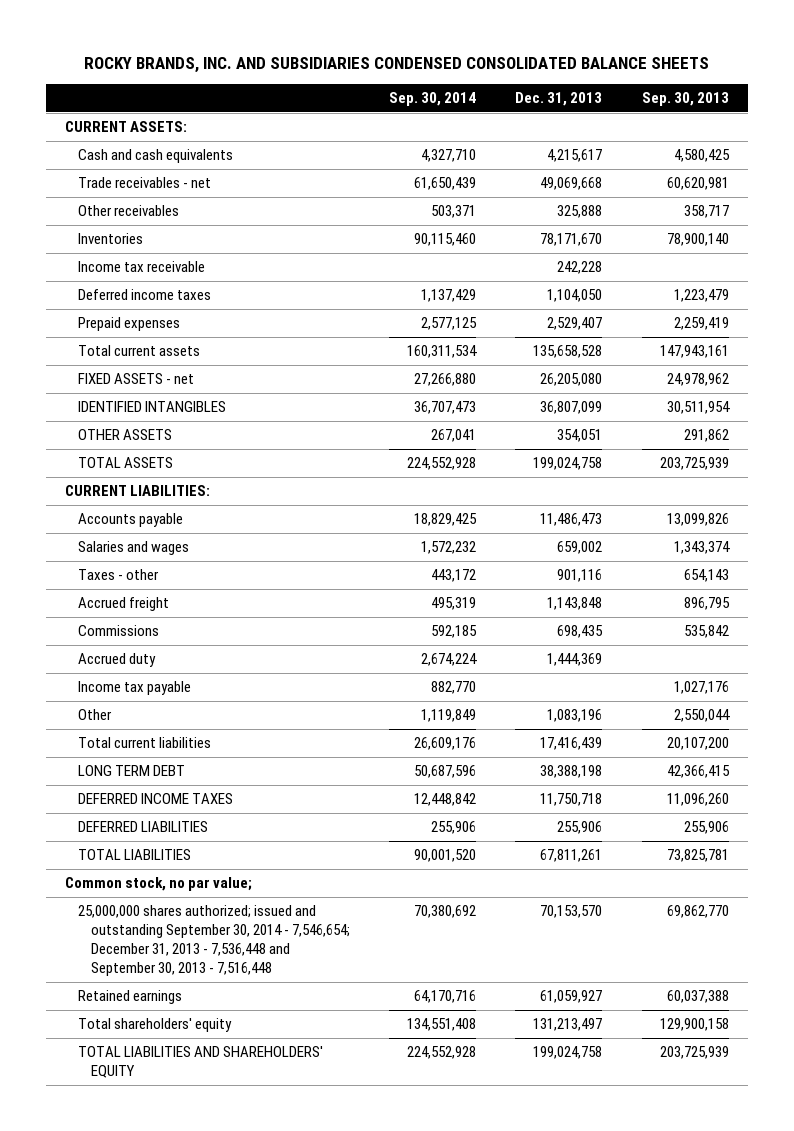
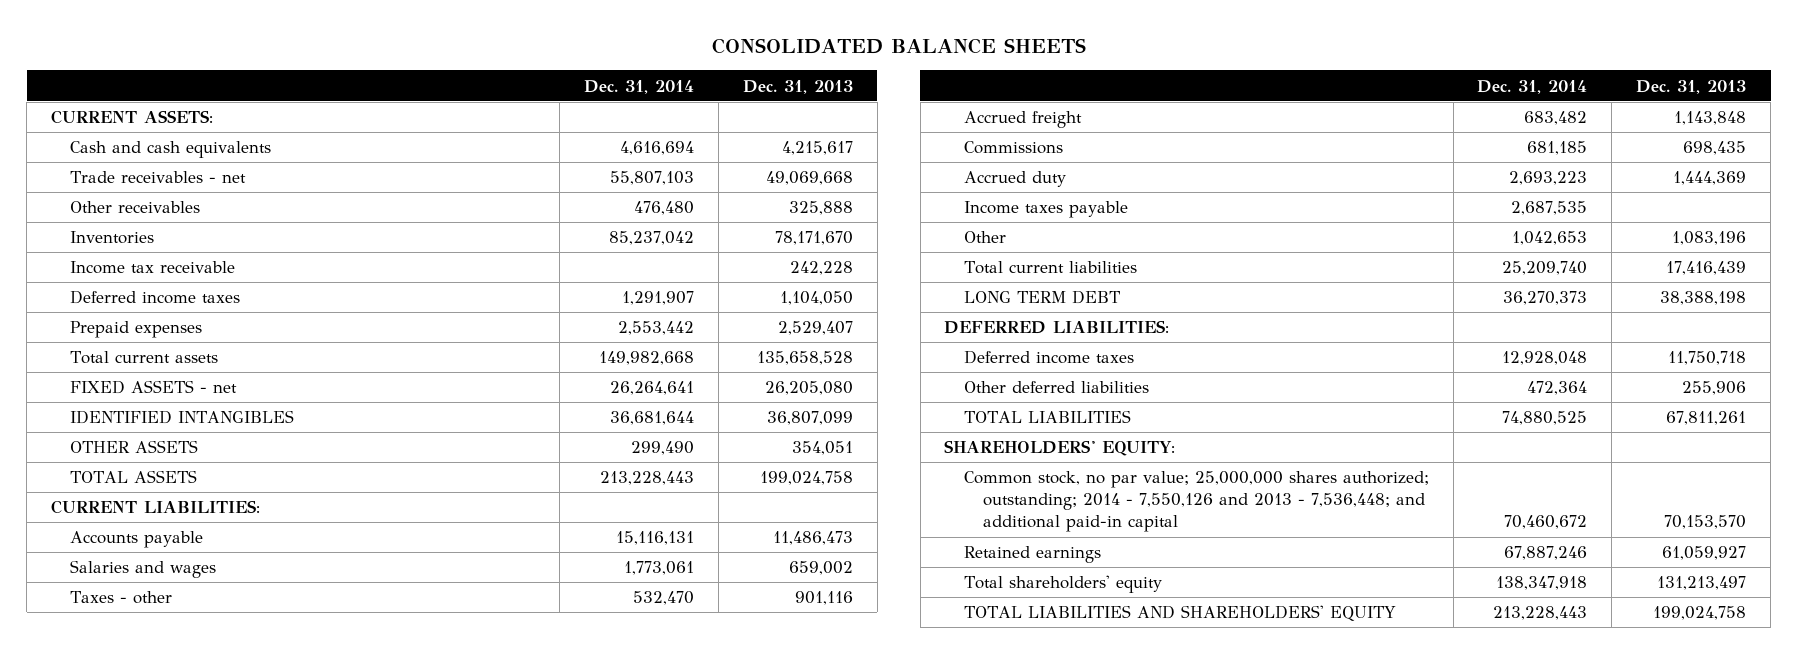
- ROCKY BRANDS, INC. AND SUBSIDIARIES CONDENSED CONSOLIDATED BALANCE SHEETS
+ CONSOLIDATED BALANCE SHEETS
- | Sep. 30, 2014 | Dec. 31, 2013 | Sep. 30, 2013
+ | Dec. 31, 2014 | Dec. 31, 2013
- Income tax payable | 882,770 | | 1,027,176
+ Income taxes payable | 2,687,535 |
- DEFERRED INCOME TAXES | 12,448,842 | 11,750,718 | 11,096,260
- DEFERRED LIABILITIES | 255,906 | 255,906 | 255,906
+ DEFERRED LIABILITIES:
+ Deferred income taxes | 12,928,048 | 11,750,718
+ Other deferred liabilities | 472,364 | 255,906
- Common stock, no par value;
- 25,000,000 shares authorized; issued and outstanding September 30, 2014 - 7,546,654; December 31, 2013 - 7,536,448 and September 30, 2013 - 7,516,448 | 70,380,692 | 70,153,570 | 69,862,770
+ SHAREHOLDERS' EQUITY:
+ Common stock, no par value; 25,000,000 shares authorized; outstanding; 2014 - 7,550,126 and 2013 - 7,536,448; and additional paid-in capital | 70,460,672 | 70,153,570

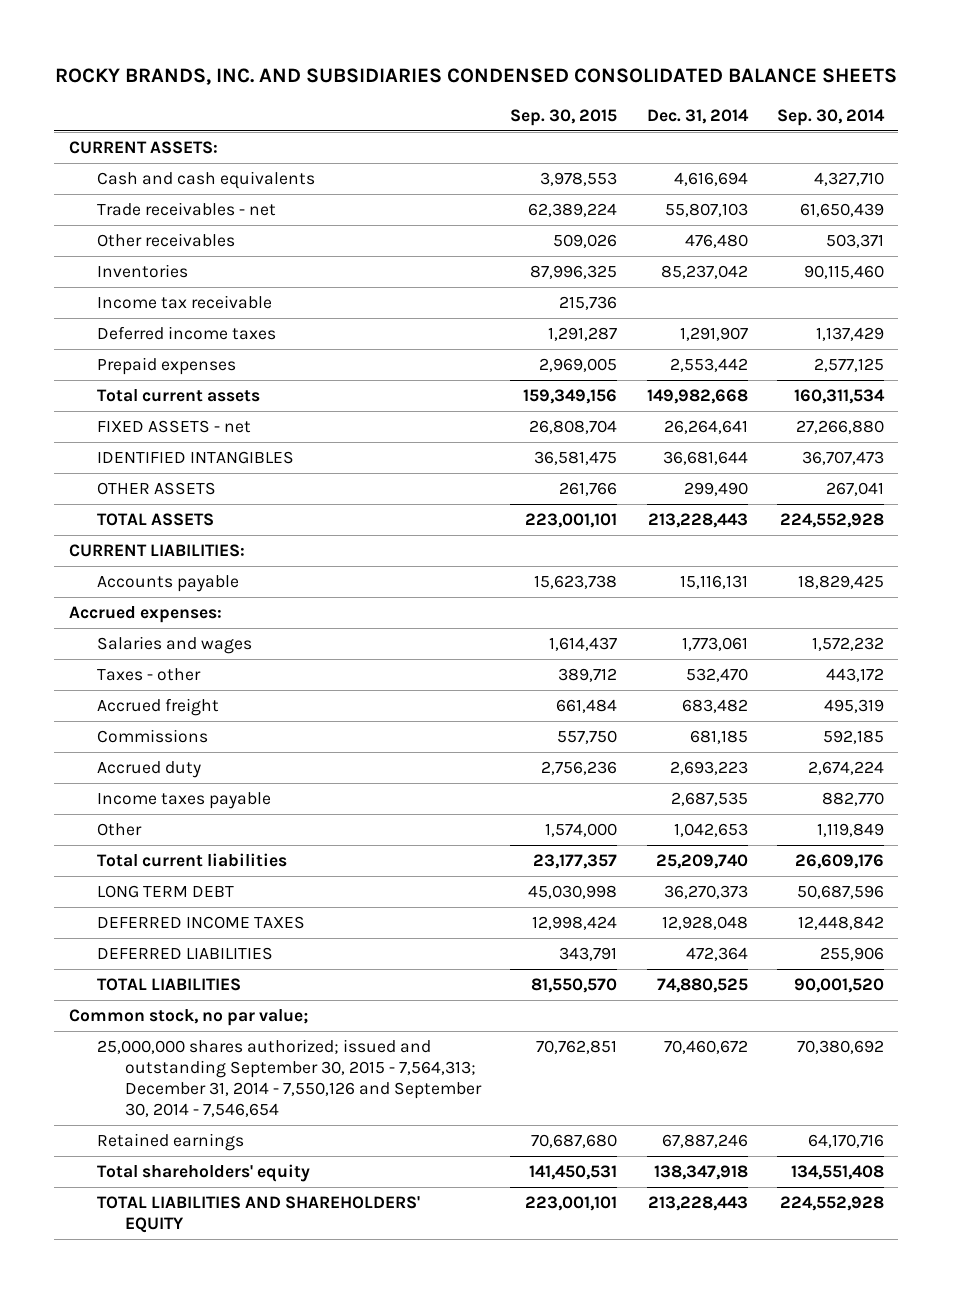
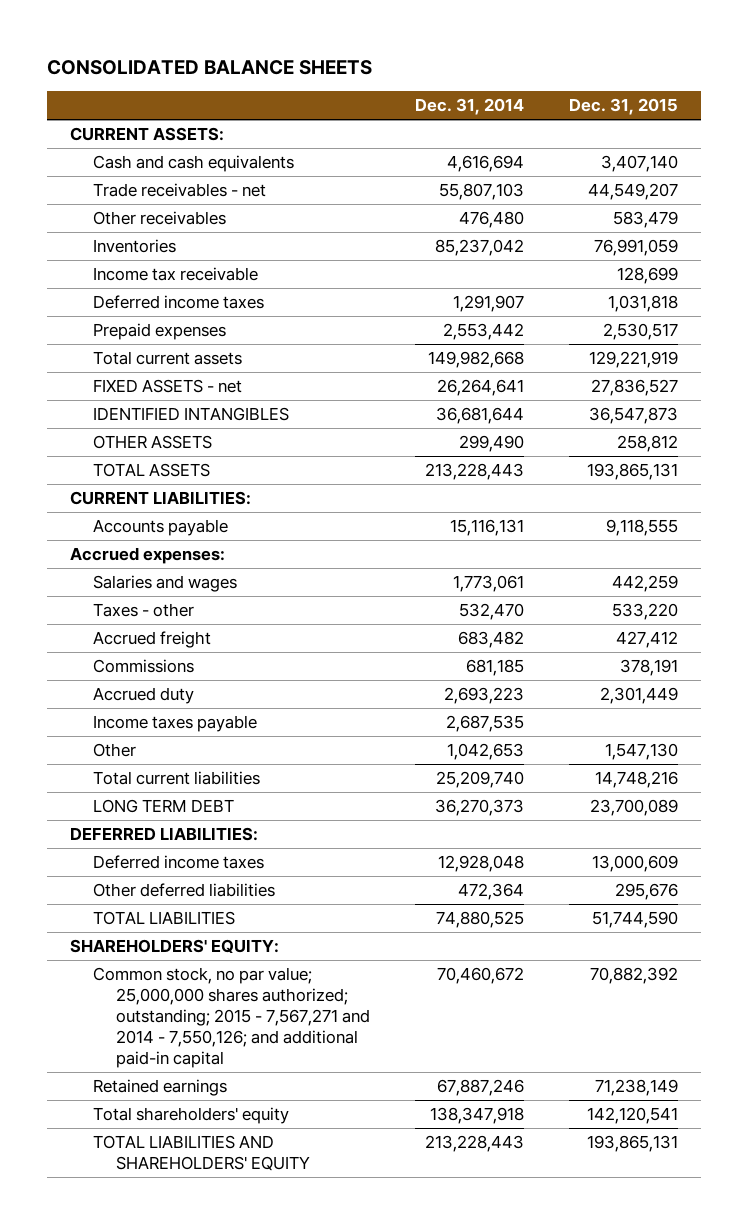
- ROCKY BRANDS, INC. AND SUBSIDIARIES CONDENSED CONSOLIDATED BALANCE SHEETS
+ CONSOLIDATED BALANCE SHEETS
- | Sep. 30, 2015 | Dec. 31, 2014 | Sep. 30, 2014
+ | Dec. 31, 2014 | Dec. 31, 2015
- DEFERRED INCOME TAXES | 12,998,424 | 12,928,048 | 12,448,842
- DEFERRED LIABILITIES | 343,791 | 472,364 | 255,906
+ DEFERRED LIABILITIES:
+ Deferred income taxes | 12,928,048 | 13,000,609
+ Other deferred liabilities | 472,364 | 295,676
- Common stock, no par value;
- 25,000,000 shares authorized; issued and outstanding September 30, 2015 - 7,564,313; December 31, 2014 - 7,550,126 and September 30, 2014 - 7,546,654 | 70,762,851 | 70,460,672 | 70,380,692
+ SHAREHOLDERS' EQUITY:
+ Common stock, no par value; 25,000,000 shares authorized; outstanding; 2015 - 7,567,271 and 2014 - 7,550,126; and additional paid-in capital | 70,460,672 | 70,882,392

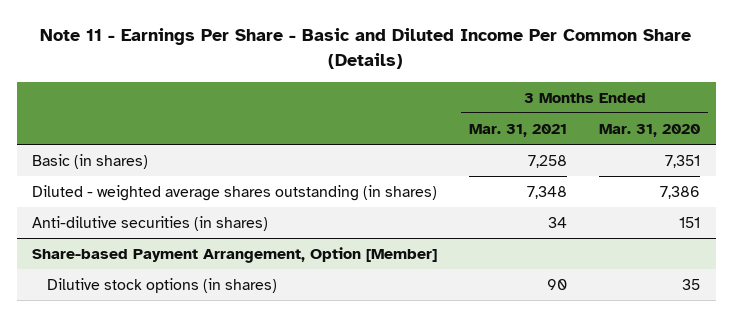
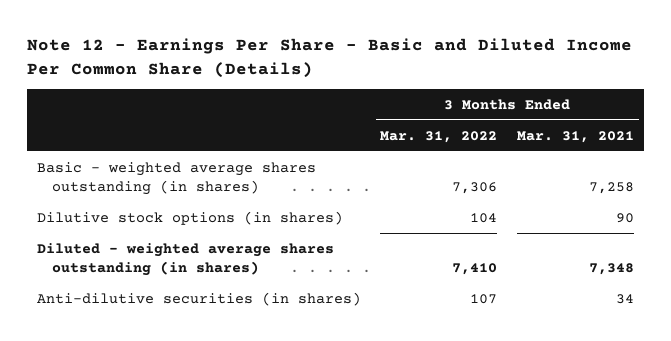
- Note 11 - Earnings Per Share - Basic and Diluted Income Per Common Share (Details)
+ Note 12 - Earnings Per Share - Basic and Diluted Income Per Common Share (Details)
- | 3 Months Ended Mar. 31, 2021 | 3 Months Ended Mar. 31, 2020
+ | 3 Months Ended Mar. 31, 2022 | 3 Months Ended Mar. 31, 2021
- Basic (in shares) | 7,258 | 7,351
+ Basic - weighted average shares outstanding (in shares) | 7,306 | 7,258
+ Dilutive stock options (in shares) | 104 | 90
- Share-based Payment Arrangement, Option [Member]
- Dilutive stock options (in shares) | 90 | 35

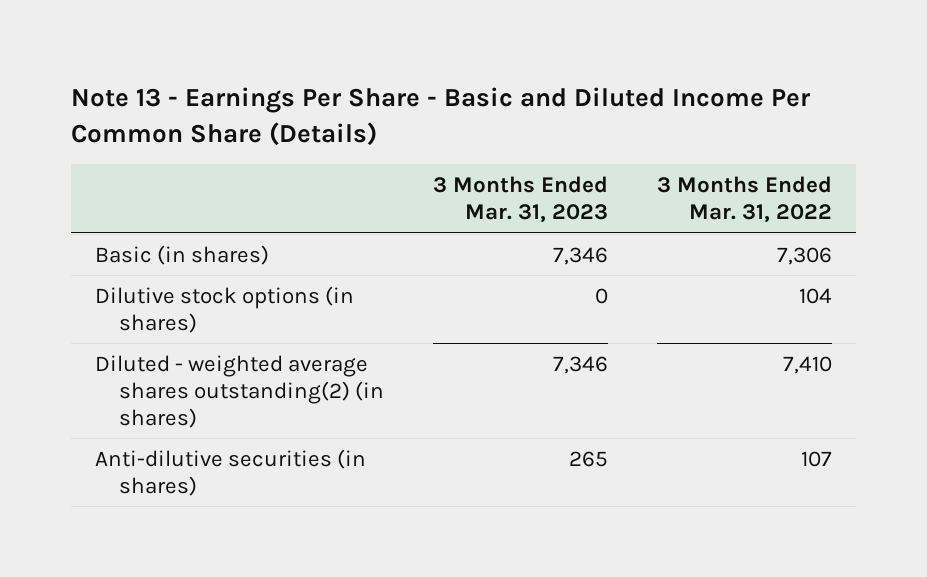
- Note 12 - Earnings Per Share - Basic and Diluted Income Per Common Share (Details)
+ Note 13 - Earnings Per Share - Basic and Diluted Income Per Common Share (Details)
- | 3 Months Ended Mar. 31, 2022 | 3 Months Ended Mar. 31, 2021
+ | 3 Months Ended Mar. 31, 2023 | 3 Months Ended Mar. 31, 2022
- Basic - weighted average shares outstanding (in shares) | 7,306 | 7,258
+ Basic (in shares) | 7,346 | 7,306
- Diluted - weighted average shares outstanding (in shares) | 7,410 | 7,348
+ Diluted - weighted average shares outstanding(2) (in shares) | 7,346 | 7,410

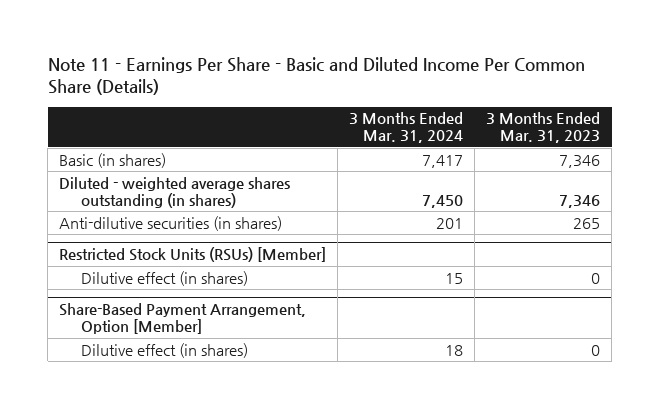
- Note 13 - Earnings Per Share - Basic and Diluted Income Per Common Share (Details)
+ Note 11 - Earnings Per Share - Basic and Diluted Income Per Common Share (Details)
- | 3 Months Ended Mar. 31, 2023 | 3 Months Ended Mar. 31, 2022
+ | 3 Months Ended Mar. 31, 2024 | 3 Months Ended Mar. 31, 2023
- Dilutive stock options (in shares) | 0 | 104
- Diluted - weighted average shares outstanding(2) (in shares) | 7,346 | 7,410
+ Diluted - weighted average shares outstanding (in shares) | 7,450 | 7,346
+ Restricted Stock Units (RSUs) [Member]
+ Dilutive effect (in shares) | 15 | 0
+ Share-Based Payment Arrangement, Option [Member]
+ Dilutive effect (in shares) | 18 | 0

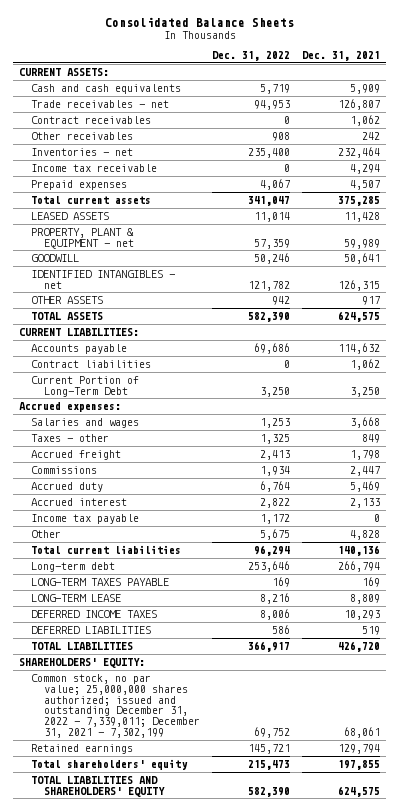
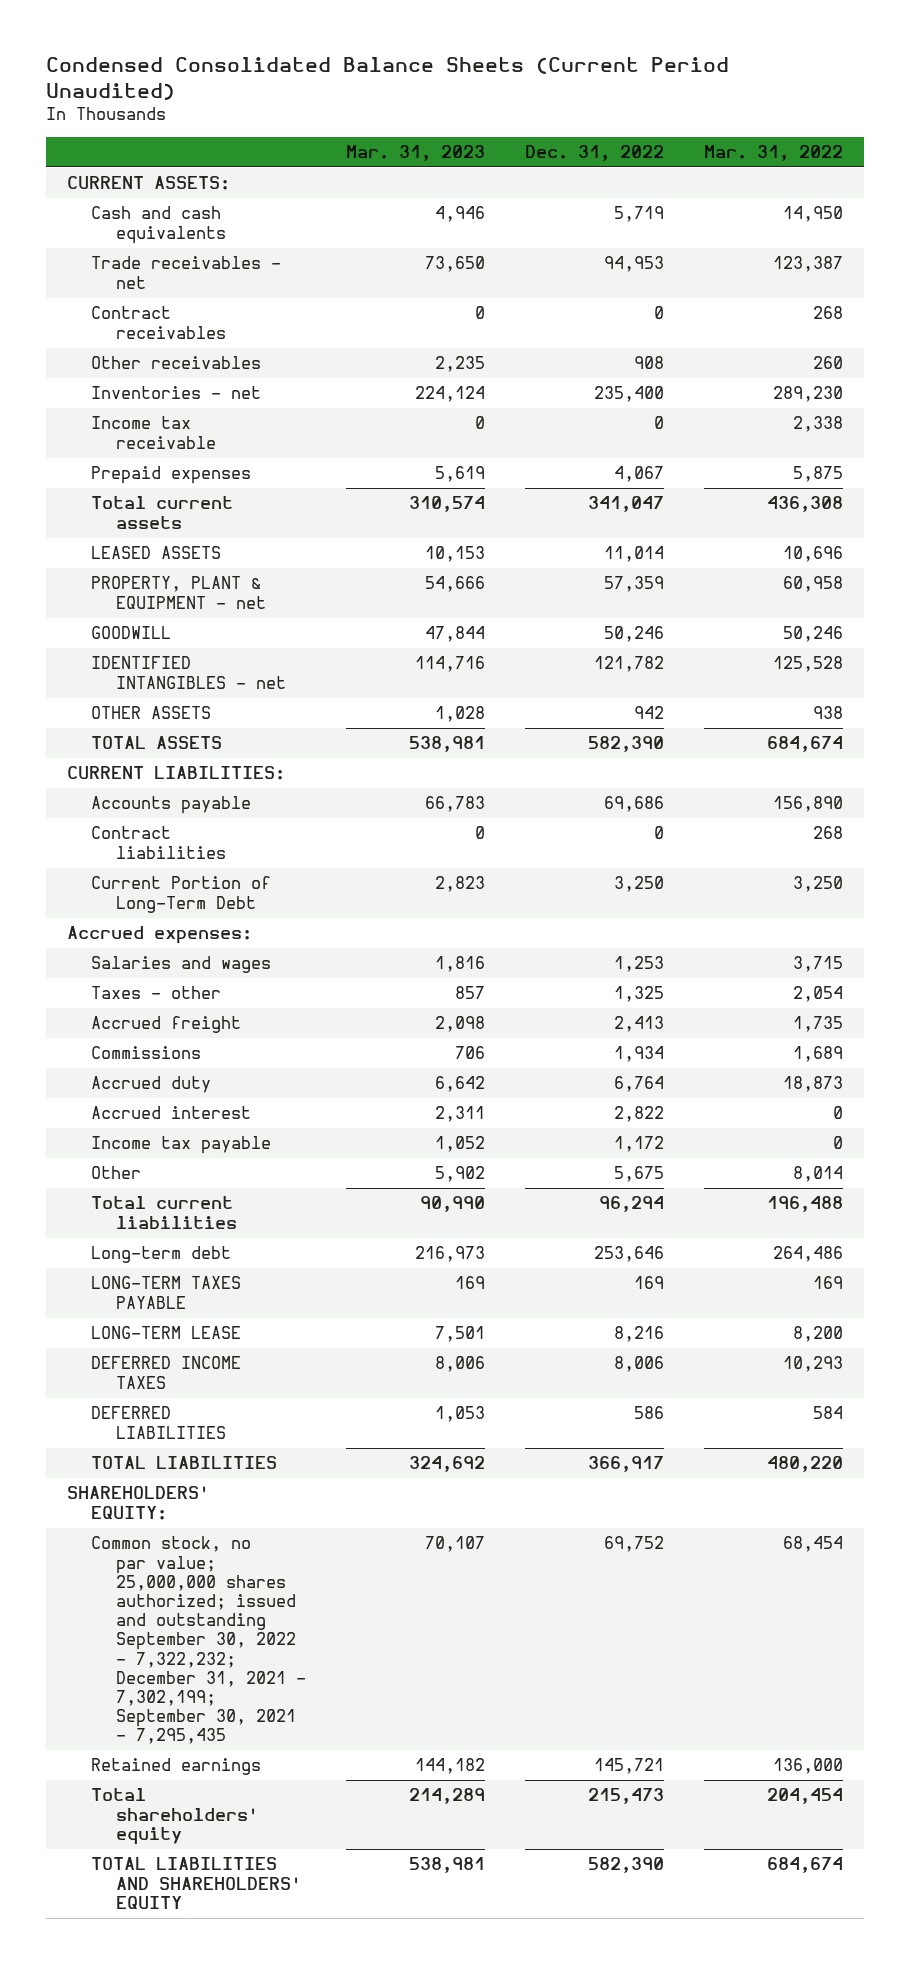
- Consolidated Balance Sheets
+ Condensed Consolidated Balance Sheets (Current Period Unaudited)
- | Dec. 31, 2022 | Dec. 31, 2021
+ | Mar. 31, 2023 | Dec. 31, 2022 | Mar. 31, 2022
- Common stock, no par value; 25,000,000 shares authorized; issued and outstanding December 31, 2022 - 7,339,011; December 31, 2021 - 7,302,199 | 69,752 | 68,061
+ Common stock, no par value; 25,000,000 shares authorized; issued and outstanding September 30, 2022 - 7,322,232; December 31, 2021 - 7,302,199; September 30, 2021 - 7,295,435 | 70,107 | 69,752 | 68,454

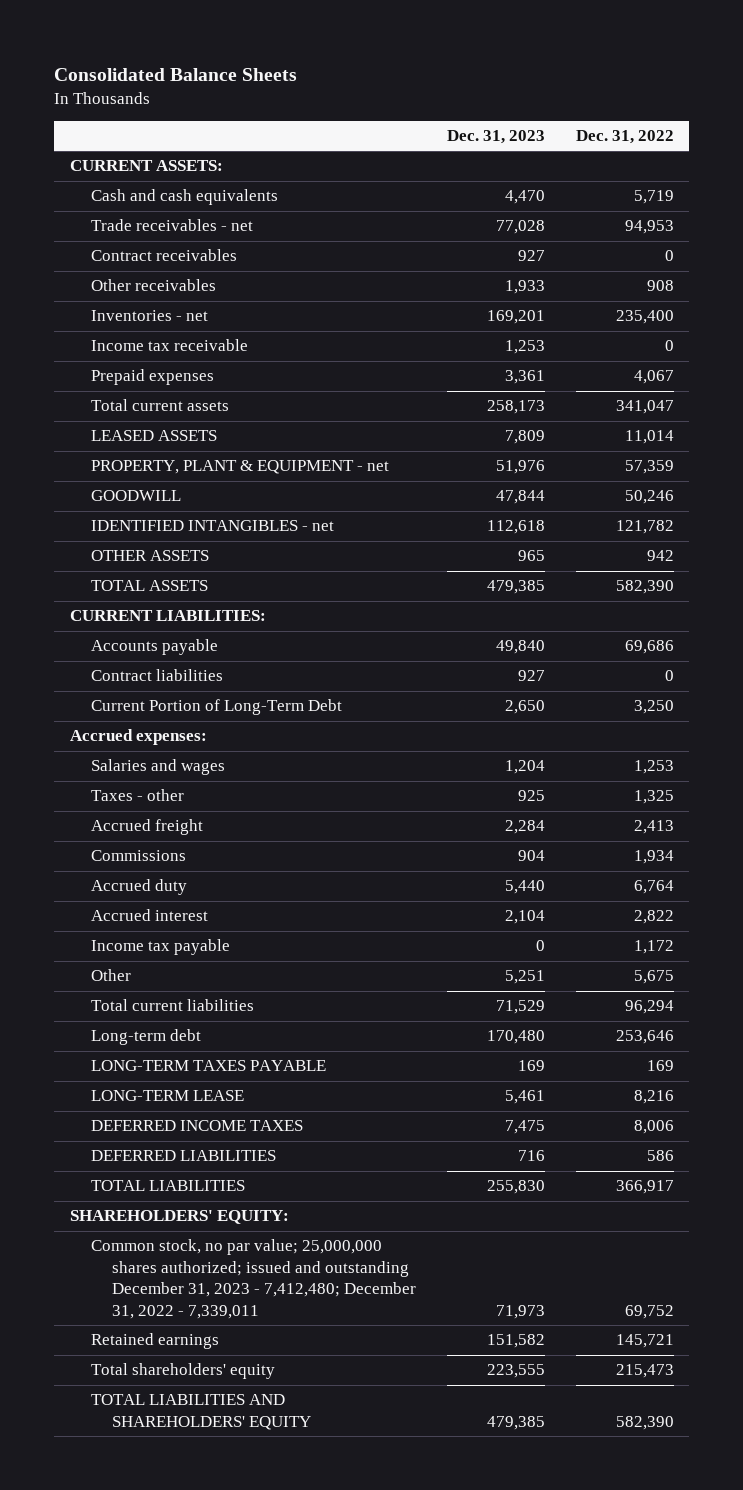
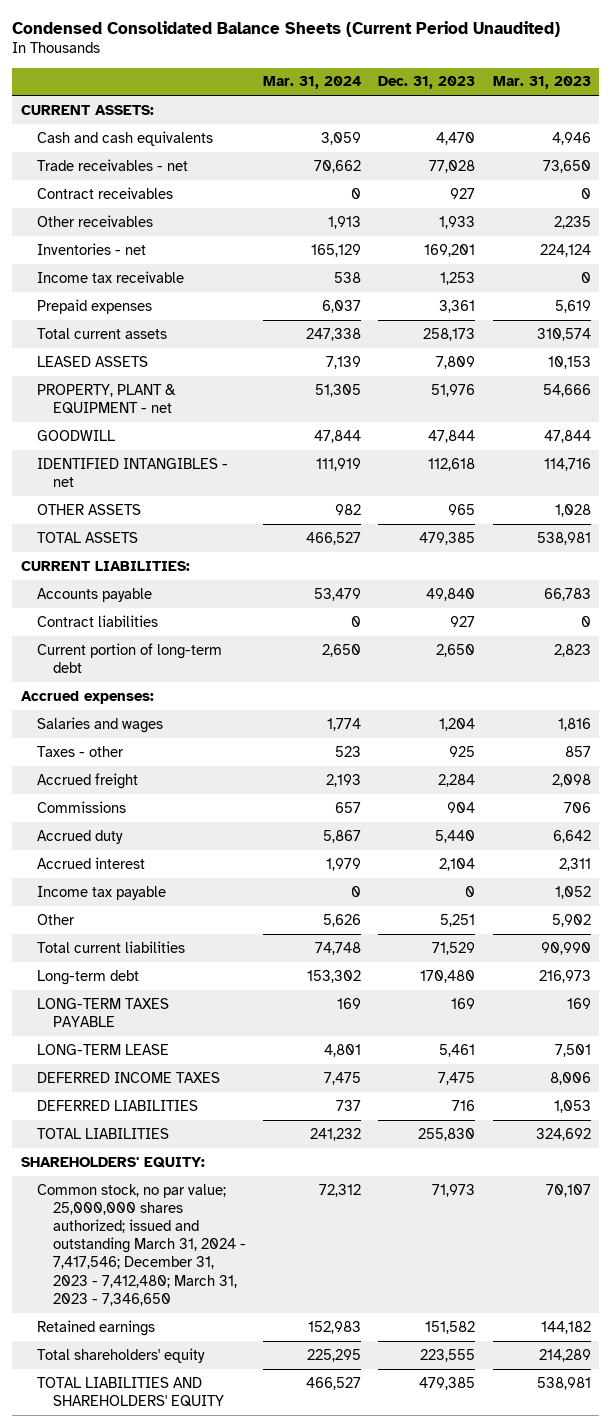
- Consolidated Balance Sheets
+ Condensed Consolidated Balance Sheets (Current Period Unaudited)
- | Dec. 31, 2023 | Dec. 31, 2022
+ | Mar. 31, 2024 | Dec. 31, 2023 | Mar. 31, 2023
- Current Portion of Long-Term Debt | 2,650 | 3,250
+ Current portion of long-term debt | 2,650 | 2,650 | 2,823
- Common stock, no par value; 25,000,000 shares authorized; issued and outstanding December 31, 2023 - 7,412,480; December 31, 2022 - 7,339,011 | 71,973 | 69,752
+ Common stock, no par value; 25,000,000 shares authorized; issued and outstanding March 31, 2024 - 7,417,546; December 31, 2023 - 7,412,480; March 31, 2023 - 7,346,650 | 72,312 | 71,973 | 70,107

